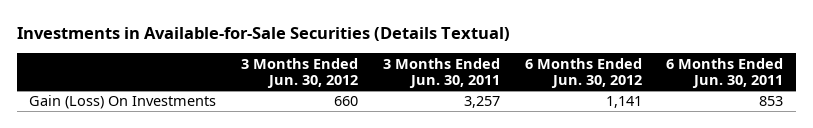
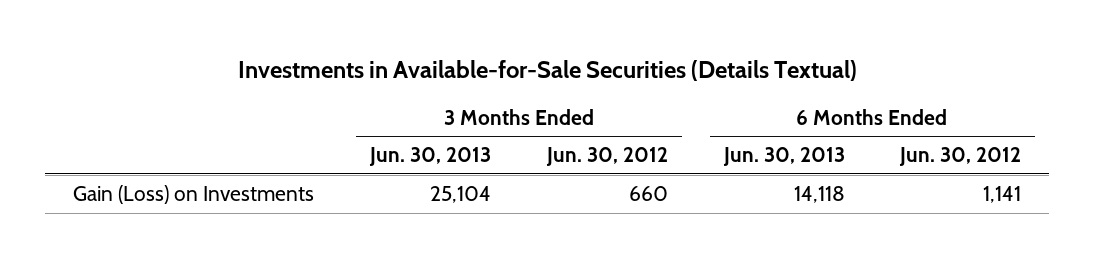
- | 3 Months Ended Jun. 30, 2012 | 3 Months Ended Jun. 30, 2011 | 6 Months Ended Jun. 30, 2012 | 6 Months Ended Jun. 30, 2011
+ | 3 Months Ended Jun. 30, 2013 | 3 Months Ended Jun. 30, 2012 | 6 Months Ended Jun. 30, 2013 | 6 Months Ended Jun. 30, 2012
- Gain (Loss) On Investments | 660 | 3,257 | 1,141 | 853
+ Gain (Loss) on Investments | 25,104 | 660 | 14,118 | 1,141

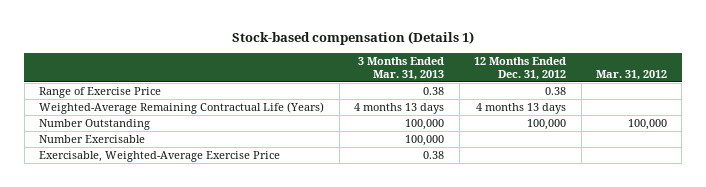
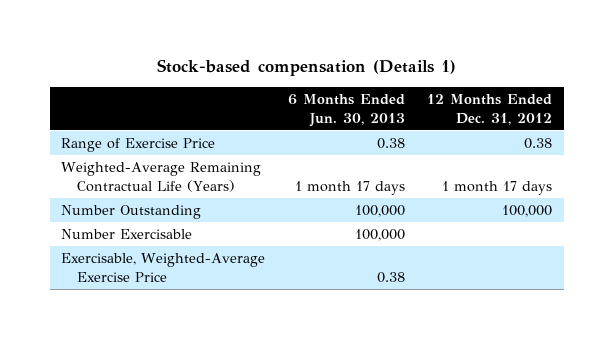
- | 3 Months Ended Mar. 31, 2013 | 12 Months Ended Dec. 31, 2012 | Mar. 31, 2012
+ | 6 Months Ended Jun. 30, 2013 | 12 Months Ended Dec. 31, 2012
- Weighted-Average Remaining Contractual Life (Years) | 4 months 13 days | 4 months 13 days |
+ Weighted-Average Remaining Contractual Life (Years) | 1 month 17 days | 1 month 17 days

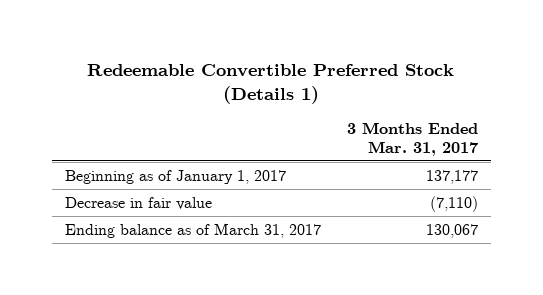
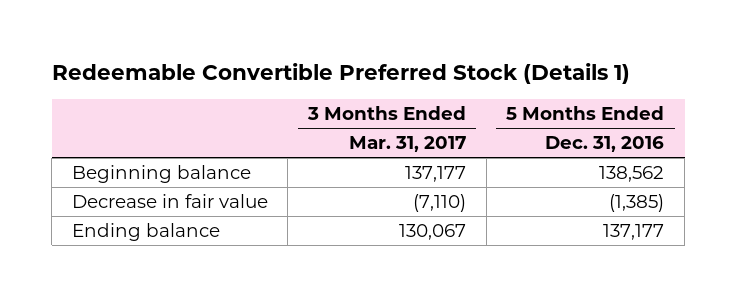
- | 3 Months Ended Mar. 31, 2017
+ | 3 Months Ended Mar. 31, 2017 | 5 Months Ended Dec. 31, 2016
- Beginning as of January 1, 2017 | 137,177
+ Beginning balance | 137,177 | 138,562
- Ending balance as of March 31, 2017 | 130,067
+ Ending balance | 130,067 | 137,177

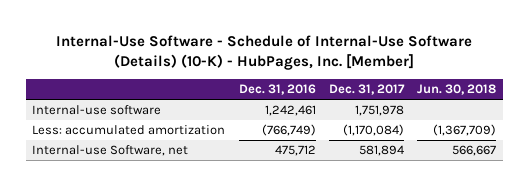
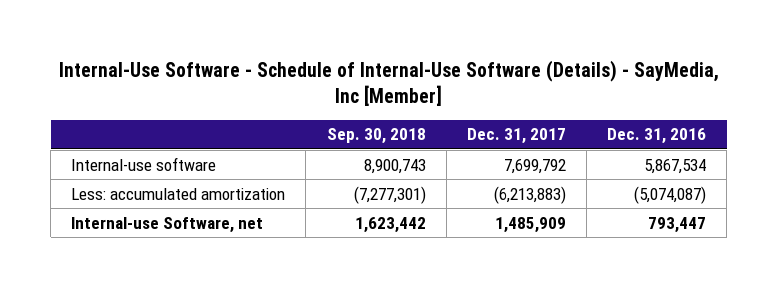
- Internal-Use Software - Schedule of Internal-Use Software (Details) (10-K) - HubPages, Inc. [Member]
+ Internal-Use Software - Schedule of Internal-Use Software (Details) - SayMedia, Inc [Member]
- | Dec. 31, 2016 | Dec. 31, 2017 | Jun. 30, 2018
+ | Sep. 30, 2018 | Dec. 31, 2017 | Dec. 31, 2016
- Internal-use software | 1,242,461 | 1,751,978 |
- Less: accumulated amortization | (766,749) | (1,170,084) | (1,367,709)
- Internal-use Software, net | 475,712 | 581,894 | 566,667
+ Internal-use software | 8,900,743 | 7,699,792 | 5,867,534
+ Less: accumulated amortization | (7,277,301) | (6,213,883) | (5,074,087)
+ Internal-use Software, net | 1,623,442 | 1,485,909 | 793,447

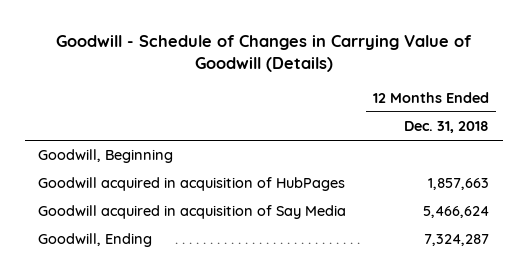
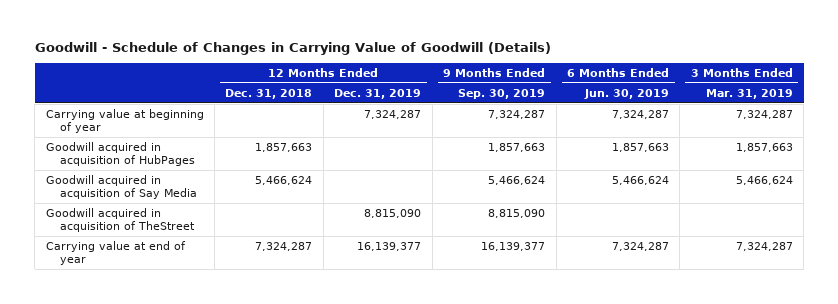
- | 12 Months Ended Dec. 31, 2018
+ | 12 Months Ended Dec. 31, 2018 | 12 Months Ended Dec. 31, 2019 | 9 Months Ended Sep. 30, 2019 | 6 Months Ended Jun. 30, 2019 | 3 Months Ended Mar. 31, 2019
- Goodwill, Beginning
+ Carrying value at beginning of year | | 7,324,287 | 7,324,287 | 7,324,287 | 7,324,287
- Goodwill, Ending | 7,324,287
+ Goodwill acquired in acquisition of TheStreet | | 8,815,090 | 8,815,090 | |
+ Carrying value at end of year | 7,324,287 | 16,139,377 | 16,139,377 | 7,324,287 | 7,324,287

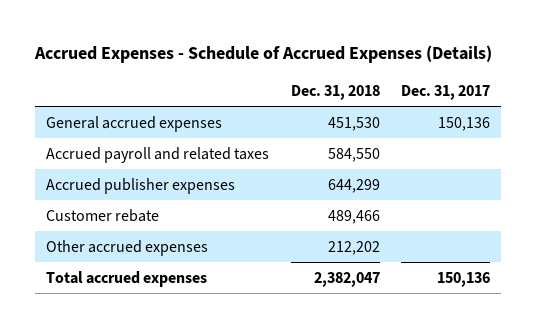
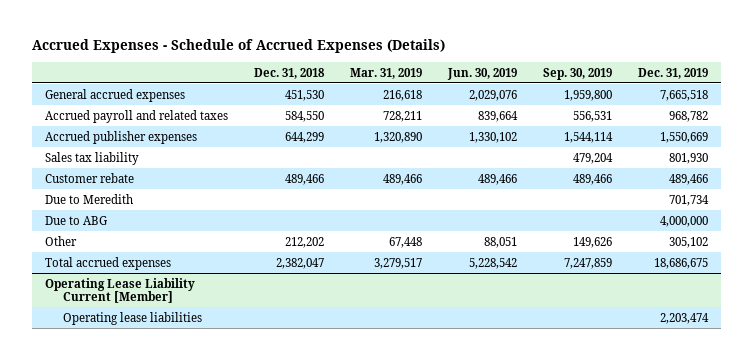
- | Dec. 31, 2018 | Dec. 31, 2017
+ | Dec. 31, 2018 | Mar. 31, 2019 | Jun. 30, 2019 | Sep. 30, 2019 | Dec. 31, 2019
+ Sales tax liability | | | | 479,204 | 801,930
- Other accrued expenses | 212,202 |
+ Due to Meredith | | | | | 701,734
+ Due to ABG | | | | | 4,000,000
+ Other | 212,202 | 67,448 | 88,051 | 149,626 | 305,102
+ Operating Lease Liability Current [Member]
+ Operating lease liabilities | | | | | 2,203,474

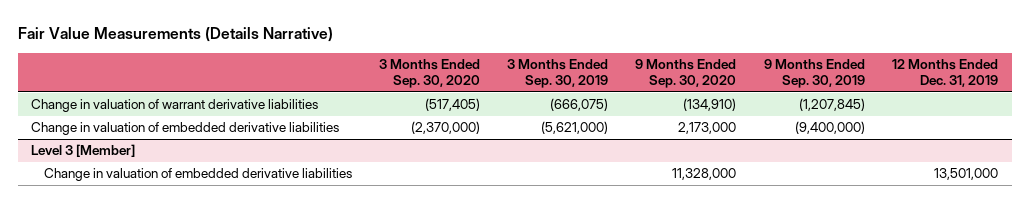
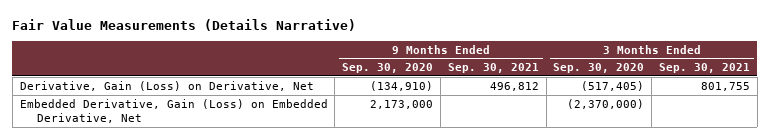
- | 3 Months Ended Sep. 30, 2020 | 3 Months Ended Sep. 30, 2019 | 9 Months Ended Sep. 30, 2020 | 9 Months Ended Sep. 30, 2019 | 12 Months Ended Dec. 31, 2019
+ | 9 Months Ended Sep. 30, 2020 | 9 Months Ended Sep. 30, 2021 | 3 Months Ended Sep. 30, 2020 | 3 Months Ended Sep. 30, 2021
- Change in valuation of warrant derivative liabilities | (517,405) | (666,075) | (134,910) | (1,207,845) |
- Change in valuation of embedded derivative liabilities | (2,370,000) | (5,621,000) | 2,173,000 | (9,400,000) |
- Level 3 [Member]
- Change in valuation of embedded derivative liabilities | | | 11,328,000 | | 13,501,000
+ Derivative, Gain (Loss) on Derivative, Net | (134,910) | 496,812 | (517,405) | 801,755
+ Embedded Derivative, Gain (Loss) on Embedded Derivative, Net | 2,173,000 | | (2,370,000) |

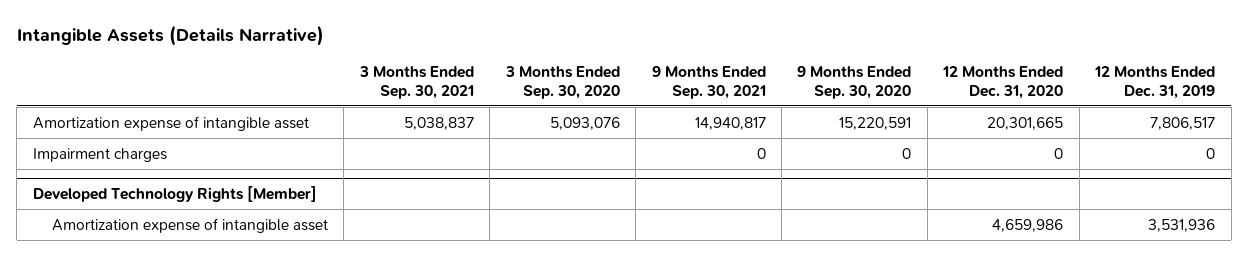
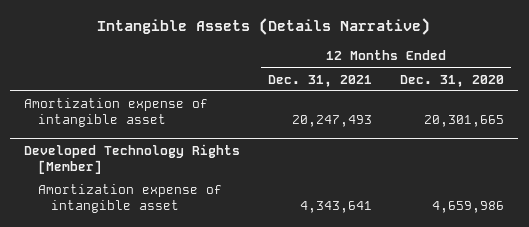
- | 3 Months Ended Sep. 30, 2021 | 3 Months Ended Sep. 30, 2020 | 9 Months Ended Sep. 30, 2021 | 9 Months Ended Sep. 30, 2020 | 12 Months Ended Dec. 31, 2020 | 12 Months Ended Dec. 31, 2019
+ | 12 Months Ended Dec. 31, 2021 | 12 Months Ended Dec. 31, 2020
- Impairment charges | | | 0 | 0 | 0 | 0

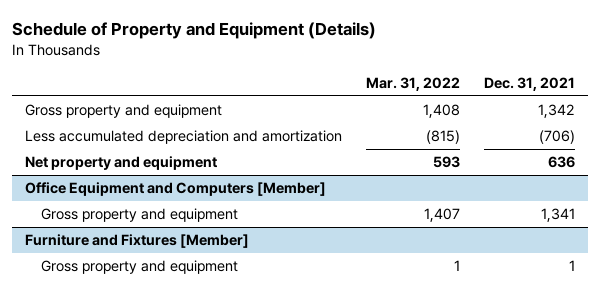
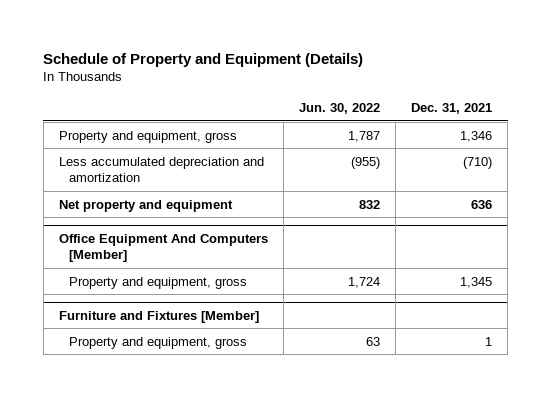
- | Mar. 31, 2022 | Dec. 31, 2021
+ | Jun. 30, 2022 | Dec. 31, 2021
- Gross property and equipment | 1,408 | 1,342
- Less accumulated depreciation and amortization | (815) | (706)
+ Property and equipment, gross | 1,787 | 1,346
+ Less accumulated depreciation and amortization | (955) | (710)
- Office Equipment and Computers [Member]
- Gross property and equipment | 1,407 | 1,341
+ Office Equipment And Computers [Member]
+ Property and equipment, gross | 1,724 | 1,345
@ Furniture and Fixtures [Member]
- Gross property and equipment | 1 | 1
+ Property and equipment, gross | 63 | 1

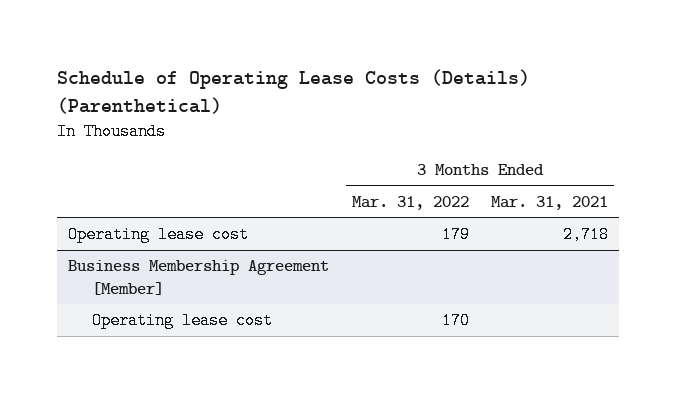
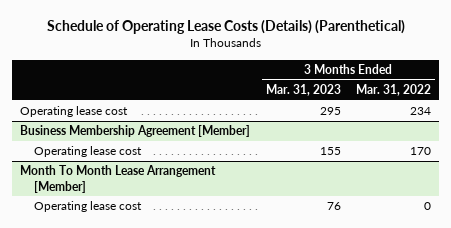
- | 3 Months Ended Mar. 31, 2022 | 3 Months Ended Mar. 31, 2021
+ | 3 Months Ended Mar. 31, 2023 | 3 Months Ended Mar. 31, 2022
- Operating lease cost | 179 | 2,718
+ Operating lease cost | 295 | 234
+ Month To Month Lease Arrangement [Member]
+ Operating lease cost | 76 | 0

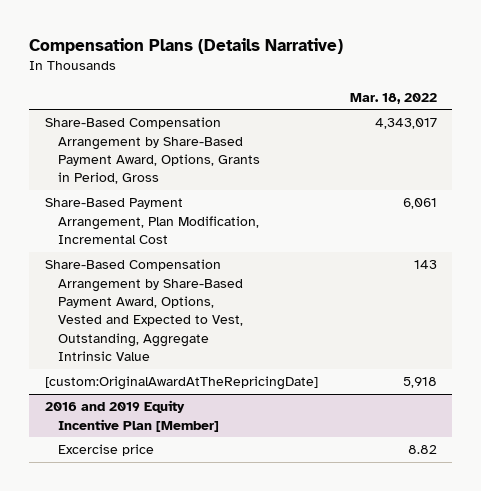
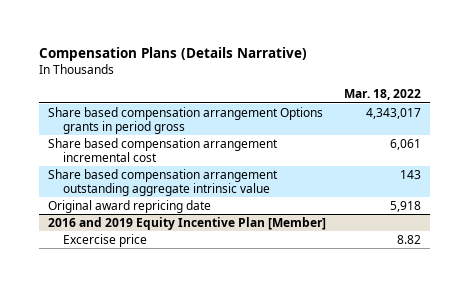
- Share-Based Compensation Arrangement by Share-Based Payment Award, Options, Grants in Period, Gross | 4,343,017
- Share-Based Payment Arrangement, Plan Modification, Incremental Cost | 6,061
- Share-Based Compensation Arrangement by Share-Based Payment Award, Options, Vested and Expected to Vest, Outstanding, Aggregate Intrinsic Value | 143
- [custom:OriginalAwardAtTheRepricingDate] | 5,918
+ Share based compensation arrangement Options grants in period gross | 4,343,017
+ Share based compensation arrangement incremental cost | 6,061
+ Share based compensation arrangement outstanding aggregate intrinsic value | 143
+ Original award repricing date | 5,918

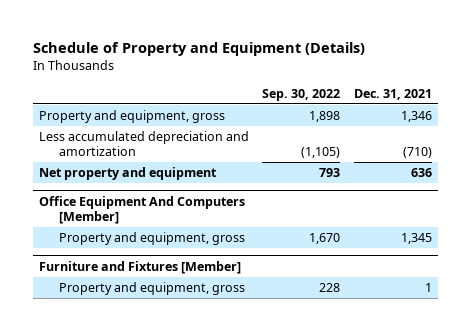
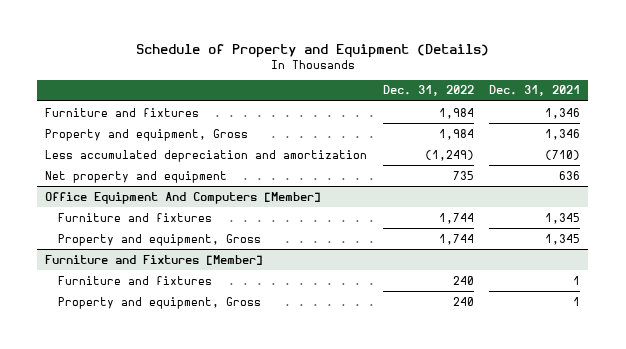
- | Sep. 30, 2022 | Dec. 31, 2021
+ | Dec. 31, 2022 | Dec. 31, 2021
- Property and equipment, gross | 1,898 | 1,346
+ Furniture and fixtures | 1,984 | 1,346
+ Property and equipment, Gross | 1,984 | 1,346
@ Office Equipment And Computers [Member]
- Property and equipment, gross | 1,670 | 1,345
+ Furniture and fixtures | 1,744 | 1,345
+ Property and equipment, Gross | 1,744 | 1,345
@ Furniture and Fixtures [Member]
- Property and equipment, gross | 228 | 1
+ Furniture and fixtures | 240 | 1
+ Property and equipment, Gross | 240 | 1

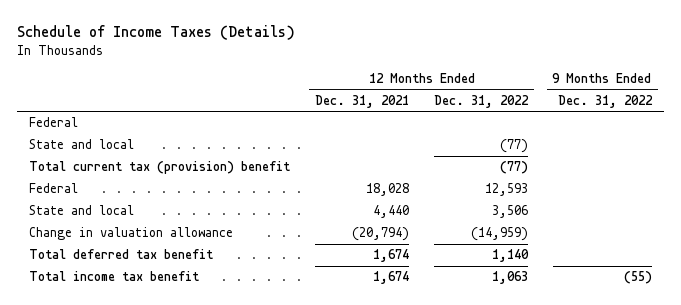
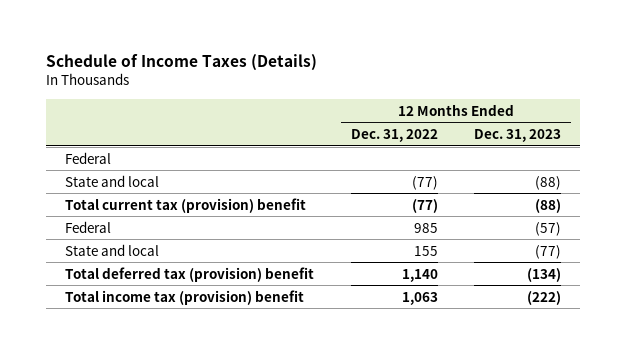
- | 12 Months Ended Dec. 31, 2021 | 12 Months Ended Dec. 31, 2022 | 9 Months Ended Dec. 31, 2022
+ | 12 Months Ended Dec. 31, 2022 | 12 Months Ended Dec. 31, 2023
- Federal | 18,028 | 12,593 |
- State and local | 4,440 | 3,506 |
- Change in valuation allowance | (20,794) | (14,959) |
- Total deferred tax benefit | 1,674 | 1,140 |
- Total income tax benefit | 1,674 | 1,063 | (55)
+ Federal | 985 | (57)
+ State and local | 155 | (77)
+ Total deferred tax (provision) benefit | 1,140 | (134)
+ Total income tax (provision) benefit | 1,063 | (222)

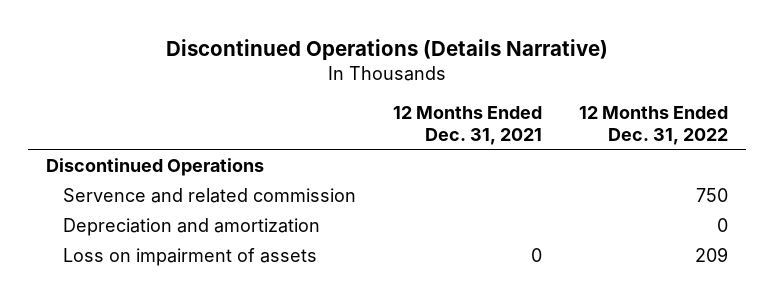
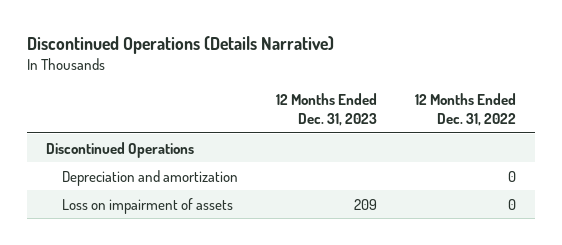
- | 12 Months Ended Dec. 31, 2021 | 12 Months Ended Dec. 31, 2022
+ | 12 Months Ended Dec. 31, 2023 | 12 Months Ended Dec. 31, 2022
- Servence and related commission | | 750
- Loss on impairment of assets | 0 | 209
+ Loss on impairment of assets | 209 | 0

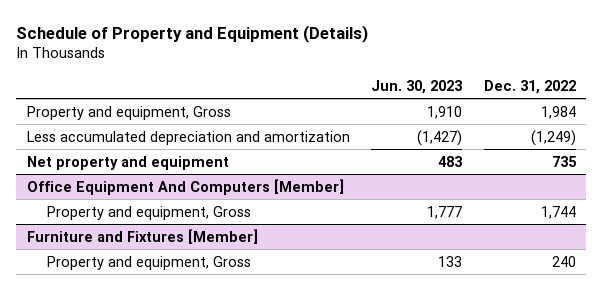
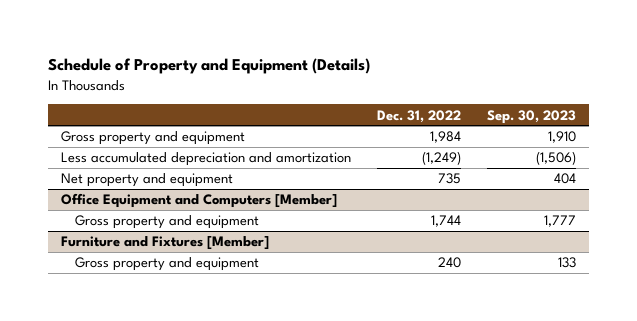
- | Jun. 30, 2023 | Dec. 31, 2022
+ | Dec. 31, 2022 | Sep. 30, 2023
- Property and equipment, Gross | 1,910 | 1,984
+ Gross property and equipment | 1,984 | 1,910
- Office Equipment And Computers [Member]
- Property and equipment, Gross | 1,777 | 1,744
+ Office Equipment and Computers [Member]
+ Gross property and equipment | 1,744 | 1,777
@ Furniture and Fixtures [Member]
- Property and equipment, Gross | 133 | 240
+ Gross property and equipment | 240 | 133

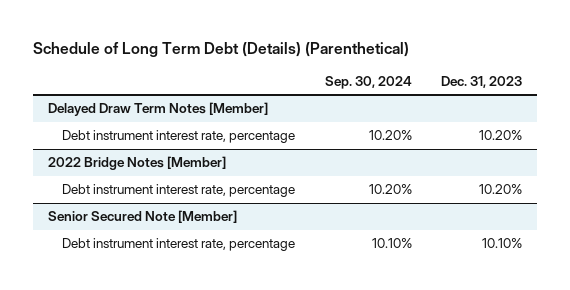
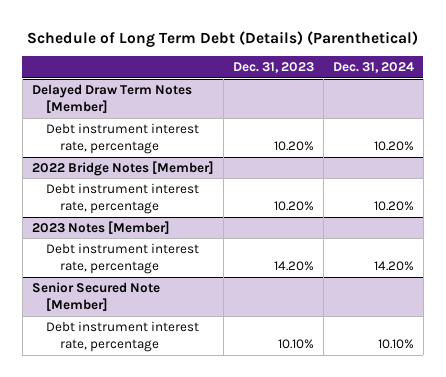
- | Sep. 30, 2024 | Dec. 31, 2023
+ | Dec. 31, 2023 | Dec. 31, 2024
+ 2023 Notes [Member]
+ Debt instrument interest rate, percentage | 14.20% | 14.20%

